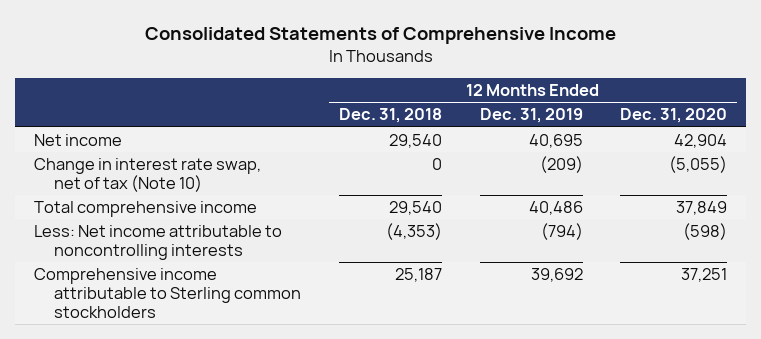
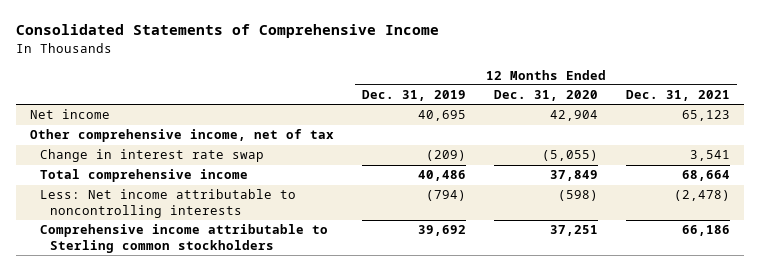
- | 12 Months Ended Dec. 31, 2018 | 12 Months Ended Dec. 31, 2019 | 12 Months Ended Dec. 31, 2020
+ | 12 Months Ended Dec. 31, 2019 | 12 Months Ended Dec. 31, 2020 | 12 Months Ended Dec. 31, 2021
- Change in interest rate swap, net of tax (Note 10) | 0 | (209) | (5,055)
+ Other comprehensive income, net of tax
+ Change in interest rate swap | (209) | (5,055) | 3,541

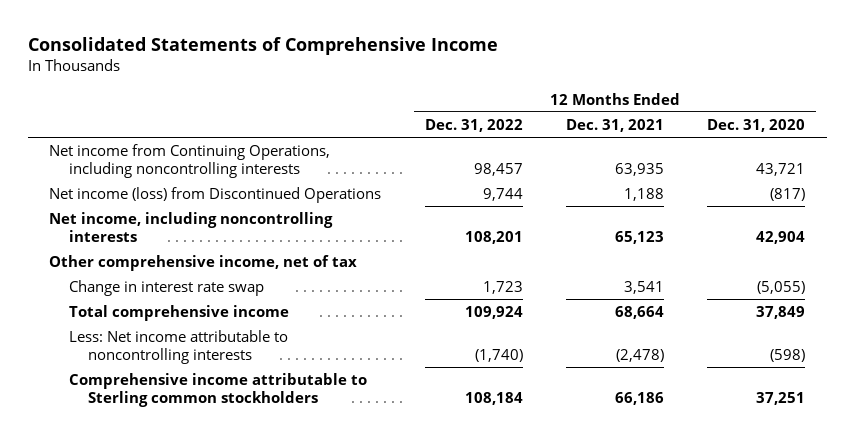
- | 12 Months Ended Dec. 31, 2019 | 12 Months Ended Dec. 31, 2020 | 12 Months Ended Dec. 31, 2021
+ | 12 Months Ended Dec. 31, 2022 | 12 Months Ended Dec. 31, 2021 | 12 Months Ended Dec. 31, 2020
- Net income | 40,695 | 42,904 | 65,123
+ Net income from Continuing Operations, including noncontrolling interests | 98,457 | 63,935 | 43,721
+ Net income (loss) from Discontinued Operations | 9,744 | 1,188 | (817)
+ Net income, including noncontrolling interests | 108,201 | 65,123 | 42,904

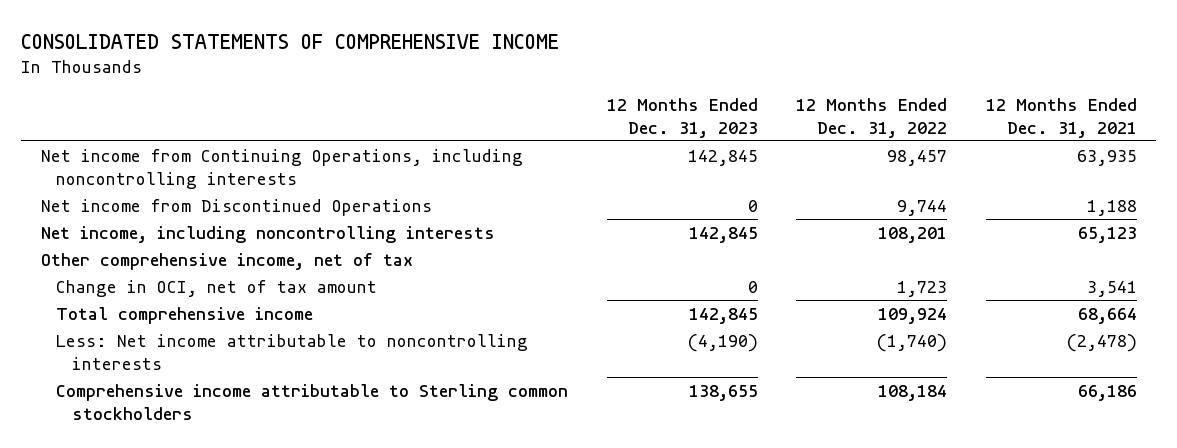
- Consolidated Statements of Comprehensive Income
+ CONSOLIDATED STATEMENTS OF COMPREHENSIVE INCOME
- | 12 Months Ended Dec. 31, 2022 | 12 Months Ended Dec. 31, 2021 | 12 Months Ended Dec. 31, 2020
+ | 12 Months Ended Dec. 31, 2023 | 12 Months Ended Dec. 31, 2022 | 12 Months Ended Dec. 31, 2021
- Net income (loss) from Discontinued Operations | 9,744 | 1,188 | (817)
+ Net income from Discontinued Operations | 0 | 9,744 | 1,188
- Change in interest rate swap | 1,723 | 3,541 | (5,055)
+ Change in OCI, net of tax amount | 0 | 1,723 | 3,541

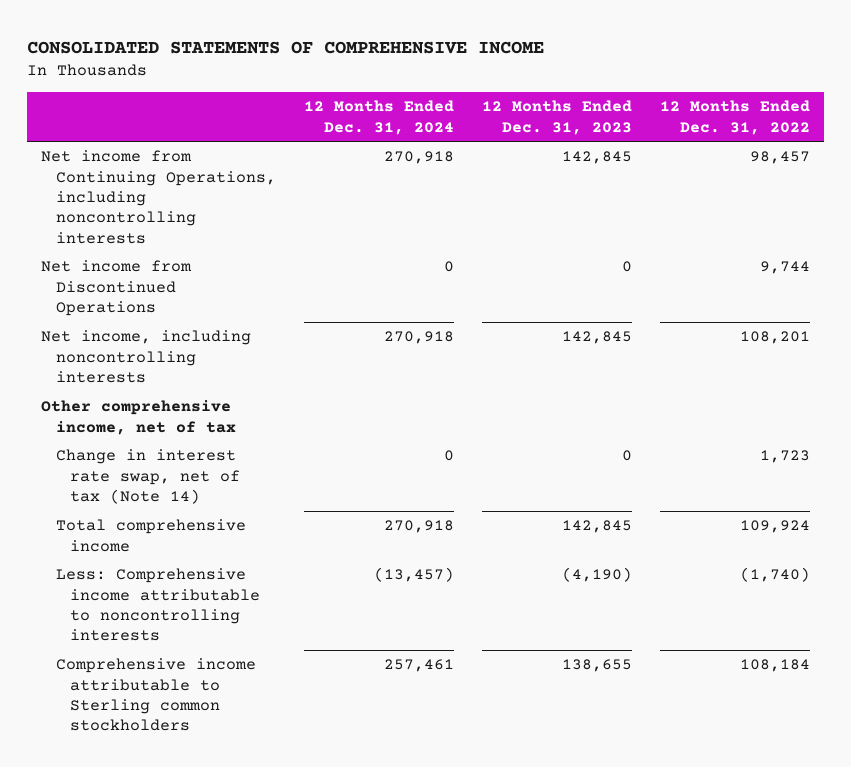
- | 12 Months Ended Dec. 31, 2023 | 12 Months Ended Dec. 31, 2022 | 12 Months Ended Dec. 31, 2021
+ | 12 Months Ended Dec. 31, 2024 | 12 Months Ended Dec. 31, 2023 | 12 Months Ended Dec. 31, 2022
- Change in OCI, net of tax amount | 0 | 1,723 | 3,541
+ Change in interest rate swap, net of tax (Note 14) | 0 | 0 | 1,723
- Less: Net income attributable to noncontrolling interests | (4,190) | (1,740) | (2,478)
+ Less: Comprehensive income attributable to noncontrolling interests | (13,457) | (4,190) | (1,740)

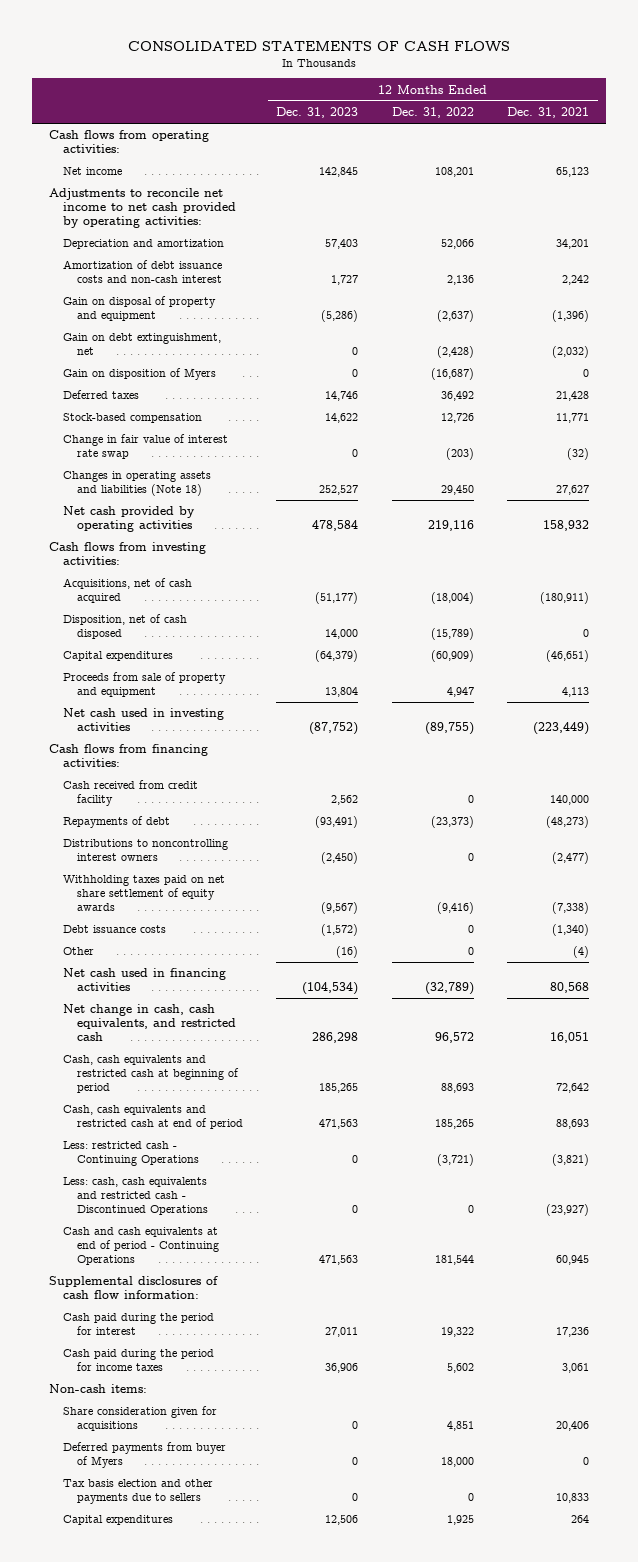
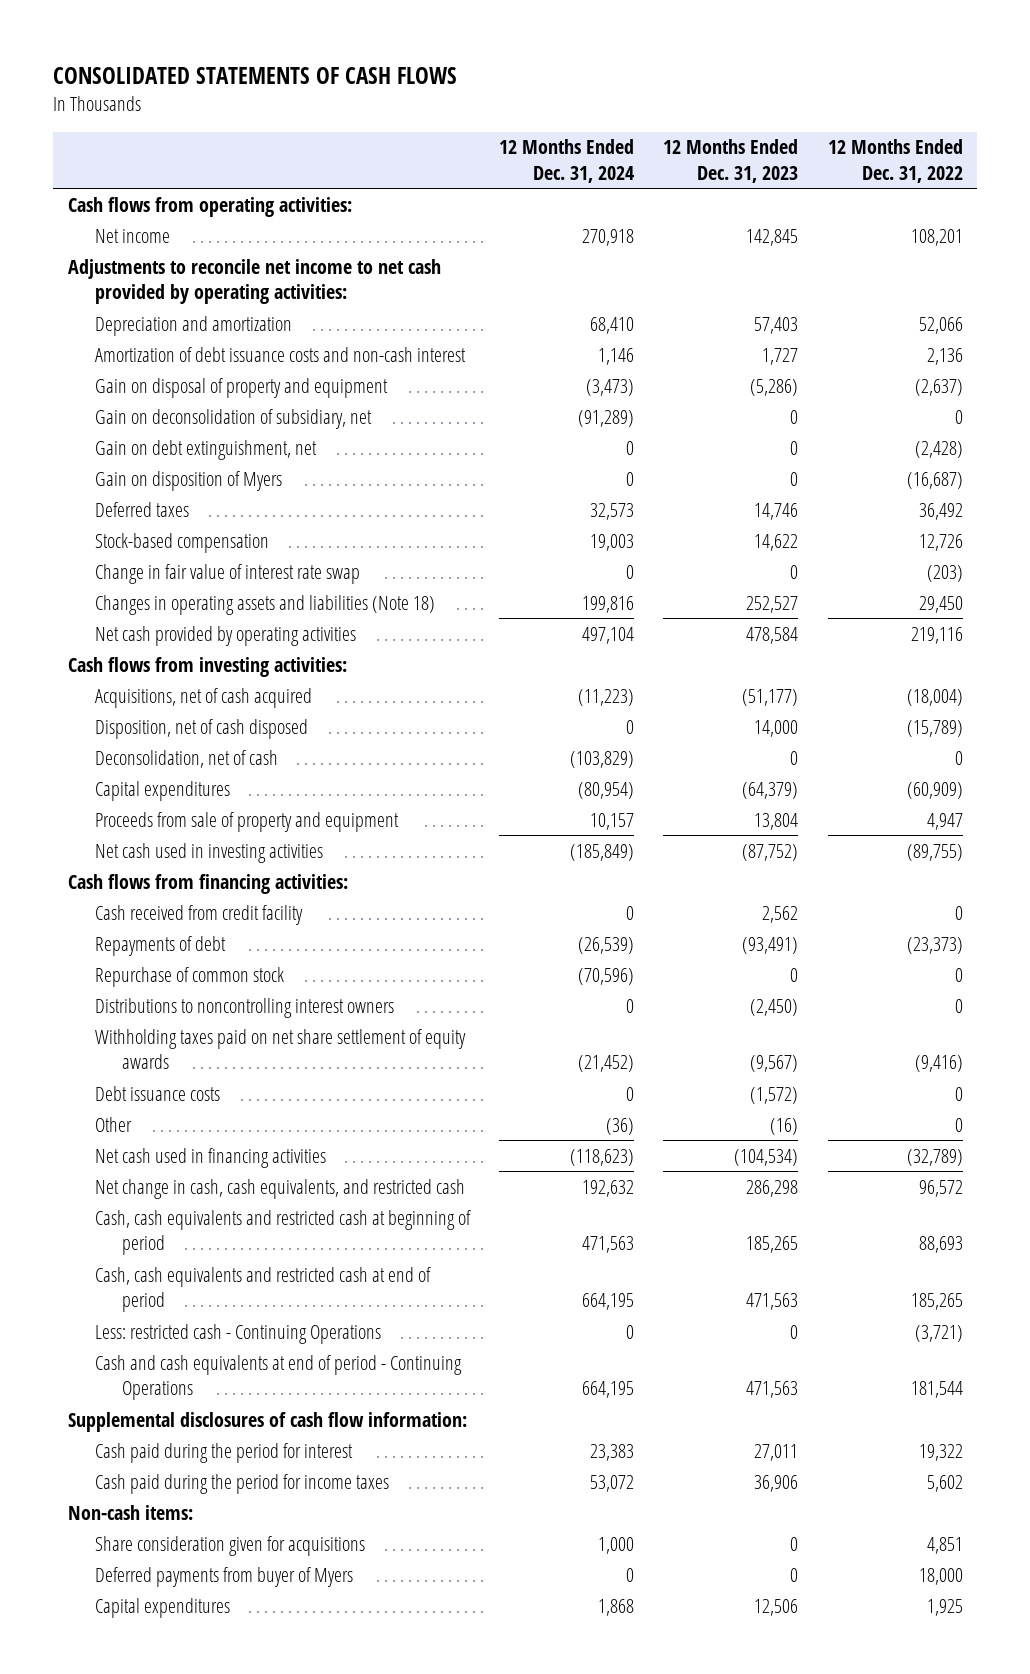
- | 12 Months Ended Dec. 31, 2023 | 12 Months Ended Dec. 31, 2022 | 12 Months Ended Dec. 31, 2021
+ | 12 Months Ended Dec. 31, 2024 | 12 Months Ended Dec. 31, 2023 | 12 Months Ended Dec. 31, 2022
+ Gain on deconsolidation of subsidiary, net | (91,289) | 0 | 0
+ Deconsolidation, net of cash | (103,829) | 0 | 0
+ Repurchase of common stock | (70,596) | 0 | 0
- Less: cash, cash equivalents and restricted cash - Discontinued Operations | 0 | 0 | (23,927)
- Tax basis election and other payments due to sellers | 0 | 0 | 10,833

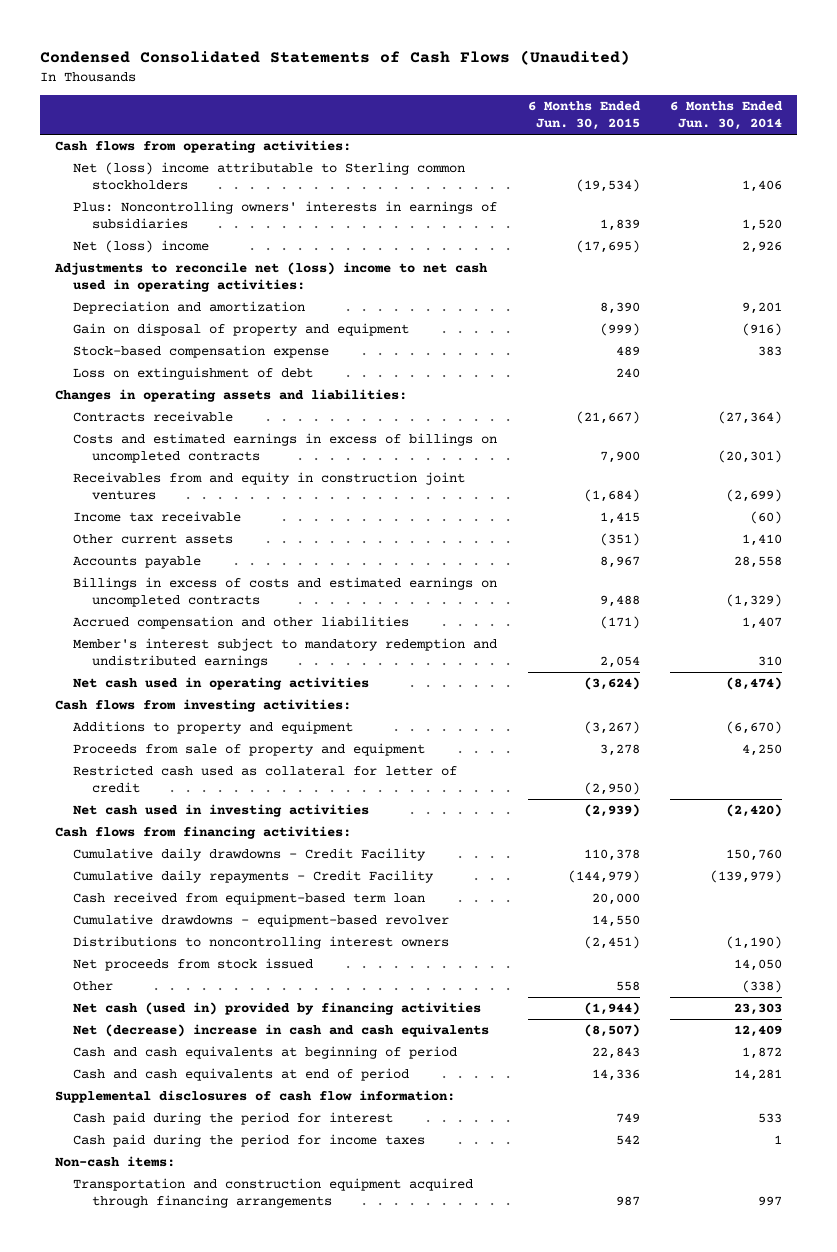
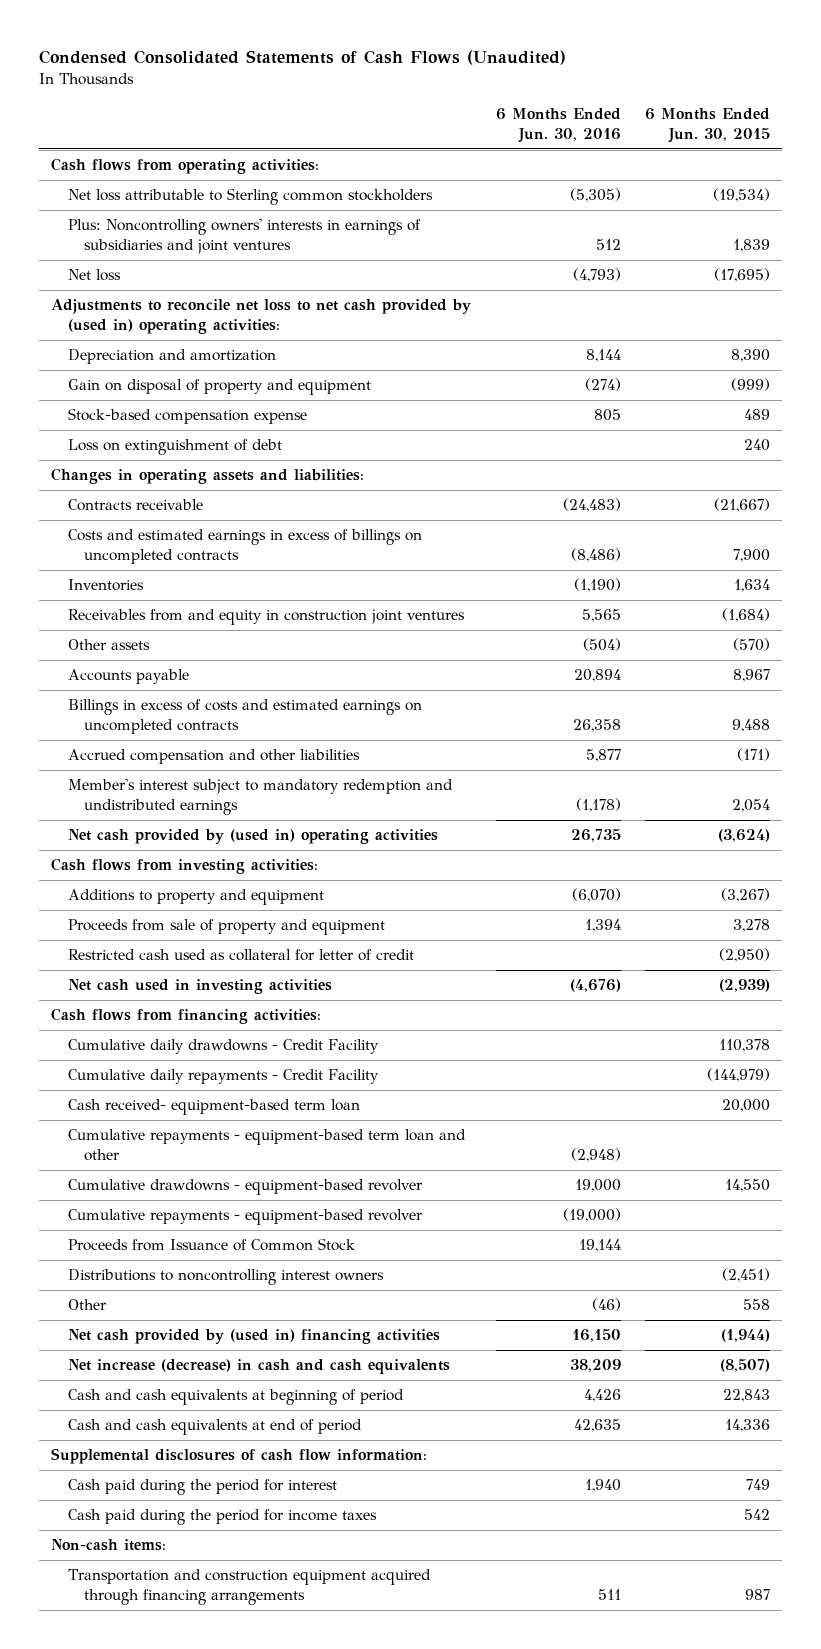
- | 6 Months Ended Jun. 30, 2015 | 6 Months Ended Jun. 30, 2014
+ | 6 Months Ended Jun. 30, 2016 | 6 Months Ended Jun. 30, 2015
- Net (loss) income attributable to Sterling common stockholders | (19,534) | 1,406
- Plus: Noncontrolling owners' interests in earnings of subsidiaries | 1,839 | 1,520
- Net (loss) income | (17,695) | 2,926
- Adjustments to reconcile net (loss) income to net cash used in operating activities:
+ Net loss attributable to Sterling common stockholders | (5,305) | (19,534)
+ Plus: Noncontrolling owners' interests in earnings of subsidiaries and joint ventures | 512 | 1,839
+ Net loss | (4,793) | (17,695)
+ Adjustments to reconcile net loss to net cash provided by (used in) operating activities:
+ Inventories | (1,190) | 1,634
- Income tax receivable | 1,415 | (60)
- Other current assets | (351) | 1,410
+ Other assets | (504) | (570)
- Net cash used in operating activities | (3,624) | (8,474)
+ Net cash provided by (used in) operating activities | 26,735 | (3,624)
- Cash received from equipment-based term loan | 20,000 |
+ Cash received- equipment-based term loan | | 20,000
+ Cumulative repayments - equipment-based term loan and other | (2,948) |
+ Cumulative repayments - equipment-based revolver | (19,000) |
+ Proceeds from Issuance of Common Stock | 19,144 |
- Net proceeds from stock issued | | 14,050
- Net cash (used in) provided by financing activities | (1,944) | 23,303
- Net (decrease) increase in cash and cash equivalents | (8,507) | 12,409
+ Net cash provided by (used in) financing activities | 16,150 | (1,944)
+ Net increase (decrease) in cash and cash equivalents | 38,209 | (8,507)

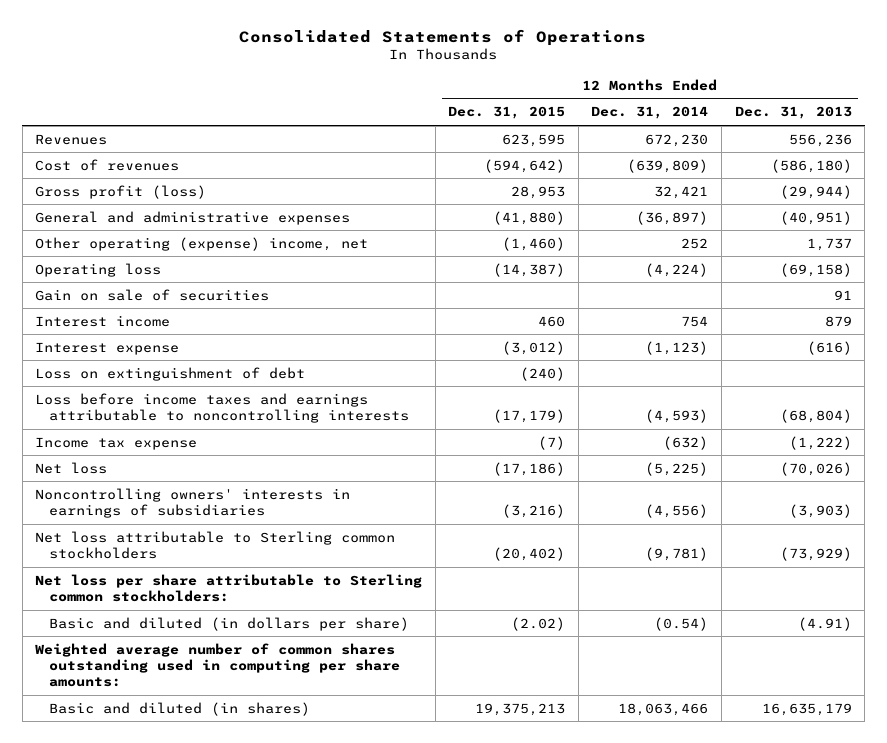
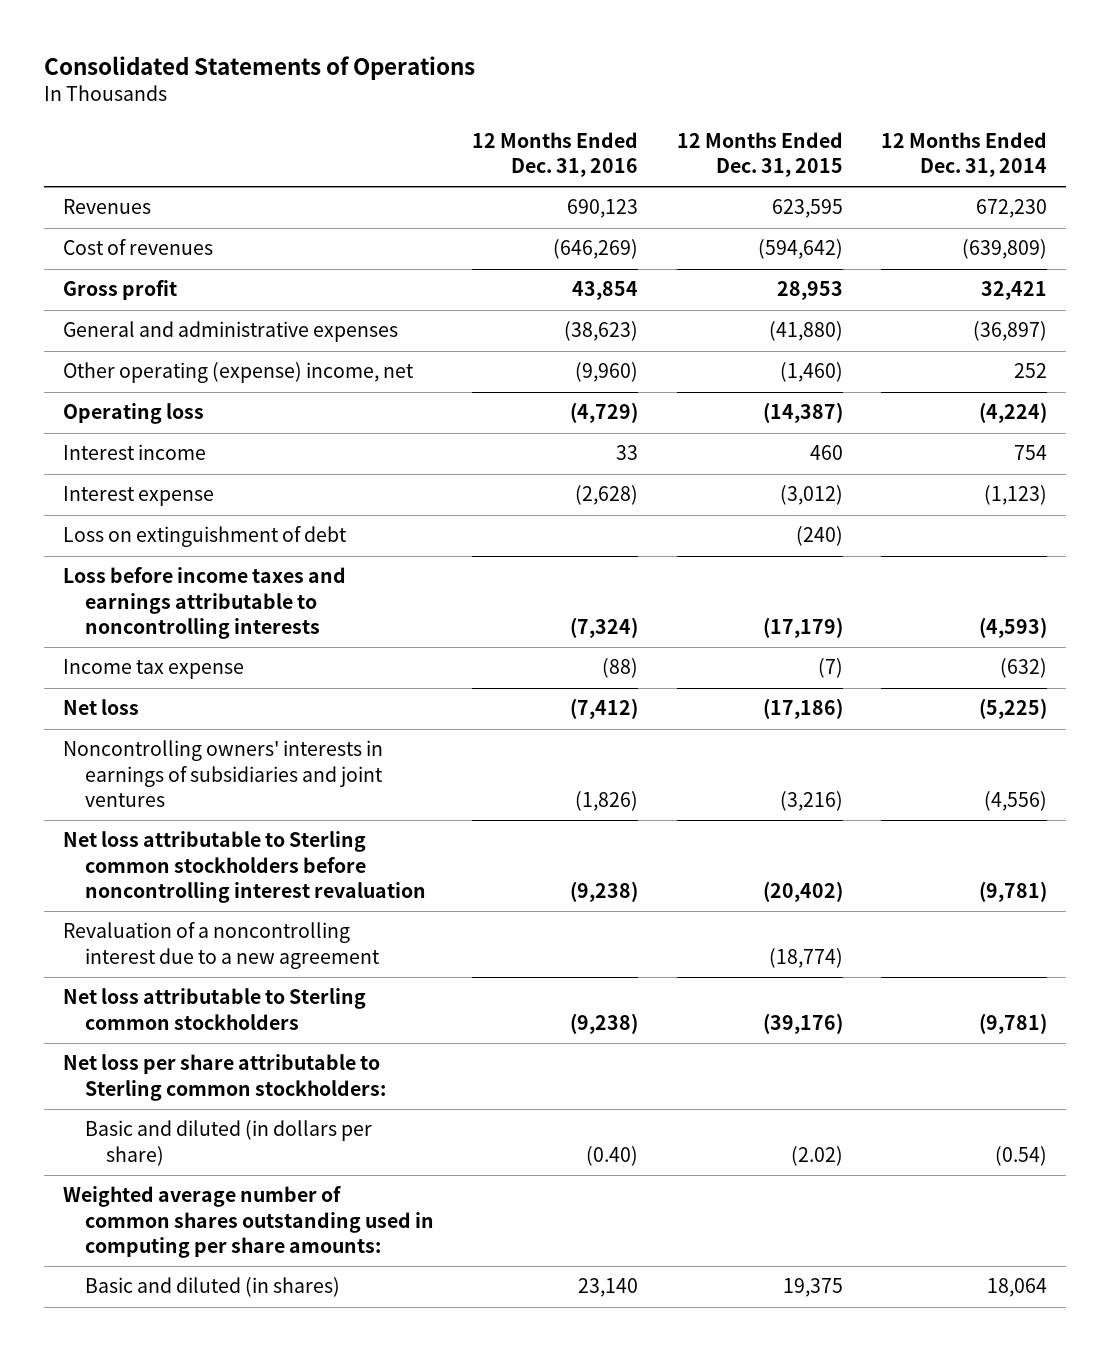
- | 12 Months Ended Dec. 31, 2015 | 12 Months Ended Dec. 31, 2014 | 12 Months Ended Dec. 31, 2013
+ | 12 Months Ended Dec. 31, 2016 | 12 Months Ended Dec. 31, 2015 | 12 Months Ended Dec. 31, 2014
- Gross profit (loss) | 28,953 | 32,421 | (29,944)
+ Gross profit | 43,854 | 28,953 | 32,421
- Gain on sale of securities | | | 91
- Noncontrolling owners' interests in earnings of subsidiaries | (3,216) | (4,556) | (3,903)
- Net loss attributable to Sterling common stockholders | (20,402) | (9,781) | (73,929)
+ Noncontrolling owners' interests in earnings of subsidiaries and joint ventures | (1,826) | (3,216) | (4,556)
+ Net loss attributable to Sterling common stockholders before noncontrolling interest revaluation | (9,238) | (20,402) | (9,781)
+ Revaluation of a noncontrolling interest due to a new agreement | | (18,774) |
+ Net loss attributable to Sterling common stockholders | (9,238) | (39,176) | (9,781)
- Basic and diluted (in shares) | 19,375,213 | 18,063,466 | 16,635,179
+ Basic and diluted (in shares) | 23,140 | 19,375 | 18,064

